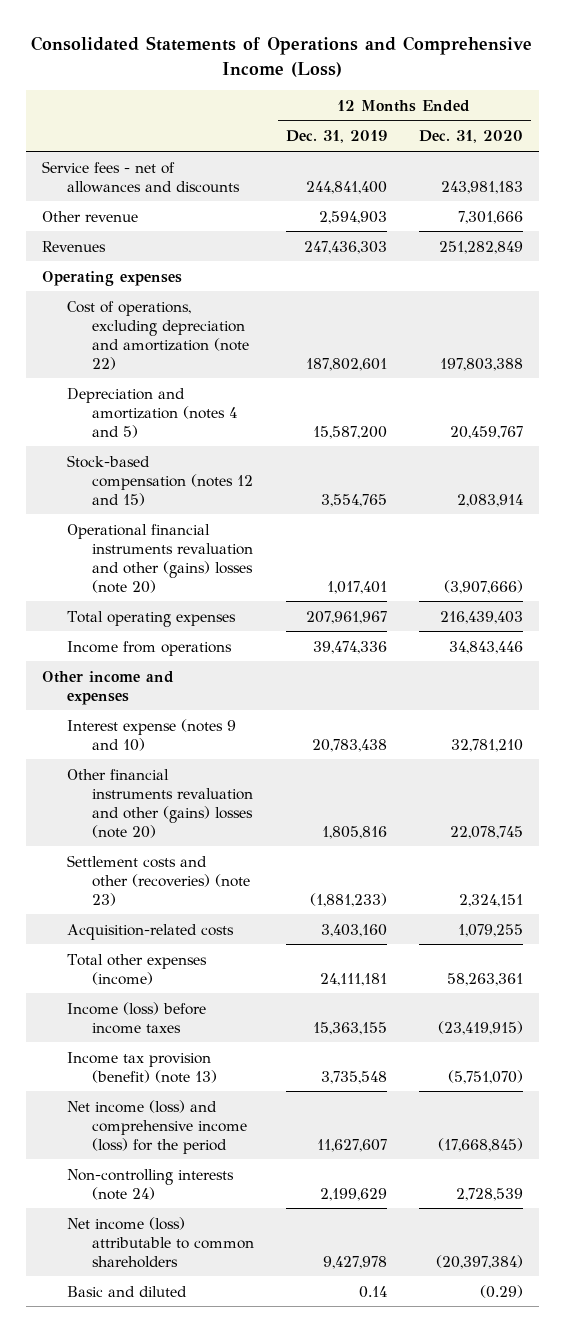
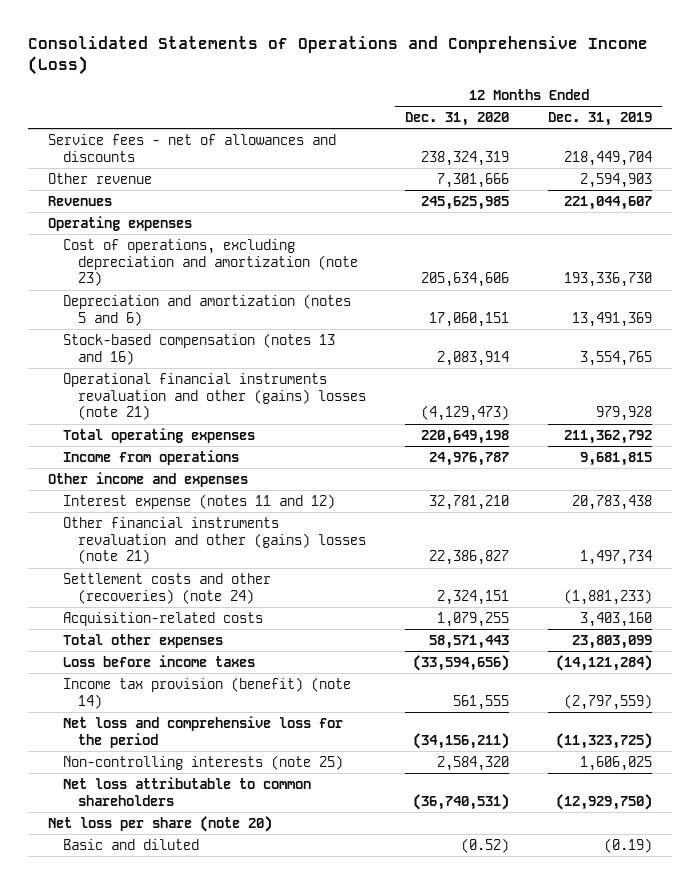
- | 12 Months Ended Dec. 31, 2019 | 12 Months Ended Dec. 31, 2020
+ | 12 Months Ended Dec. 31, 2020 | 12 Months Ended Dec. 31, 2019
- Service fees - net of allowances and discounts | 244,841,400 | 243,981,183
+ Service fees - net of allowances and discounts | 238,324,319 | 218,449,704
- Revenues | 247,436,303 | 251,282,849
+ Revenues | 245,625,985 | 221,044,607
- Cost of operations, excluding depreciation and amortization (note 22) | 187,802,601 | 197,803,388
- Depreciation and amortization (notes 4 and 5) | 15,587,200 | 20,459,767
- Stock-based compensation (notes 12 and 15) | 3,554,765 | 2,083,914
- Operational financial instruments revaluation and other (gains) losses (note 20) | 1,017,401 | (3,907,666)
- Total operating expenses | 207,961,967 | 216,439,403
- Income from operations | 39,474,336 | 34,843,446
+ Cost of operations, excluding depreciation and amortization (note 23) | 205,634,606 | 193,336,730
+ Depreciation and amortization (notes 5 and 6) | 17,060,151 | 13,491,369
+ Stock-based compensation (notes 13 and 16) | 2,083,914 | 3,554,765
+ Operational financial instruments revaluation and other (gains) losses (note 21) | (4,129,473) | 979,928
+ Total operating expenses | 220,649,198 | 211,362,792
+ Income from operations | 24,976,787 | 9,681,815
- Interest expense (notes 9 and 10) | 20,783,438 | 32,781,210
- Other financial instruments revaluation and other (gains) losses (note 20) | 1,805,816 | 22,078,745
- Settlement costs and other (recoveries) (note 23) | (1,881,233) | 2,324,151
+ Interest expense (notes 11 and 12) | 32,781,210 | 20,783,438
+ Other financial instruments revaluation and other (gains) losses (note 21) | 22,386,827 | 1,497,734
+ Settlement costs and other (recoveries) (note 24) | 2,324,151 | (1,881,233)
- Total other expenses (income) | 24,111,181 | 58,263,361
- Income (loss) before income taxes | 15,363,155 | (23,419,915)
- Income tax provision (benefit) (note 13) | 3,735,548 | (5,751,070)
- Net income (loss) and comprehensive income (loss) for the period | 11,627,607 | (17,668,845)
- Non-controlling interests (note 24) | 2,199,629 | 2,728,539
- Net income (loss) attributable to common shareholders | 9,427,978 | (20,397,384)
- Basic and diluted | 0.14 | (0.29)
+ Total other expenses | 58,571,443 | 23,803,099
+ Loss before income taxes | (33,594,656) | (14,121,284)
+ Income tax provision (benefit) (note 14) | 561,555 | (2,797,559)
+ Net loss and comprehensive loss for the period | (34,156,211) | (11,323,725)
+ Non-controlling interests (note 25) | 2,584,320 | 1,606,025
+ Net loss attributable to common shareholders | (36,740,531) | (12,929,750)
+ Net loss per share (note 20)
+ Basic and diluted | (0.52) | (0.19)

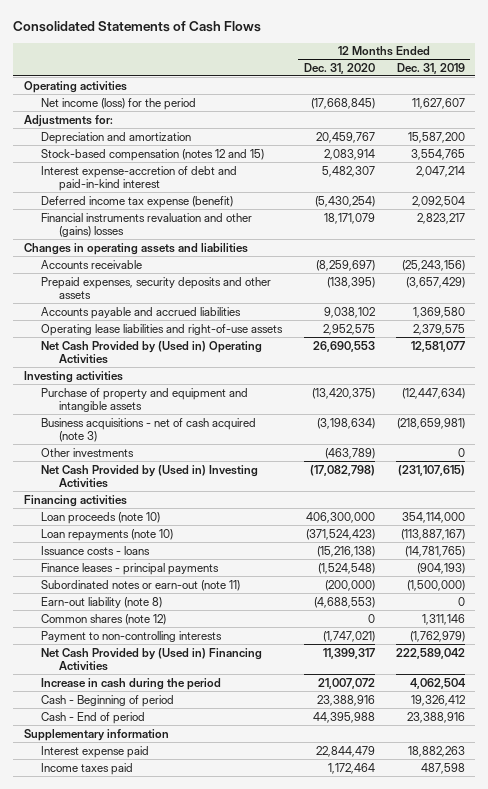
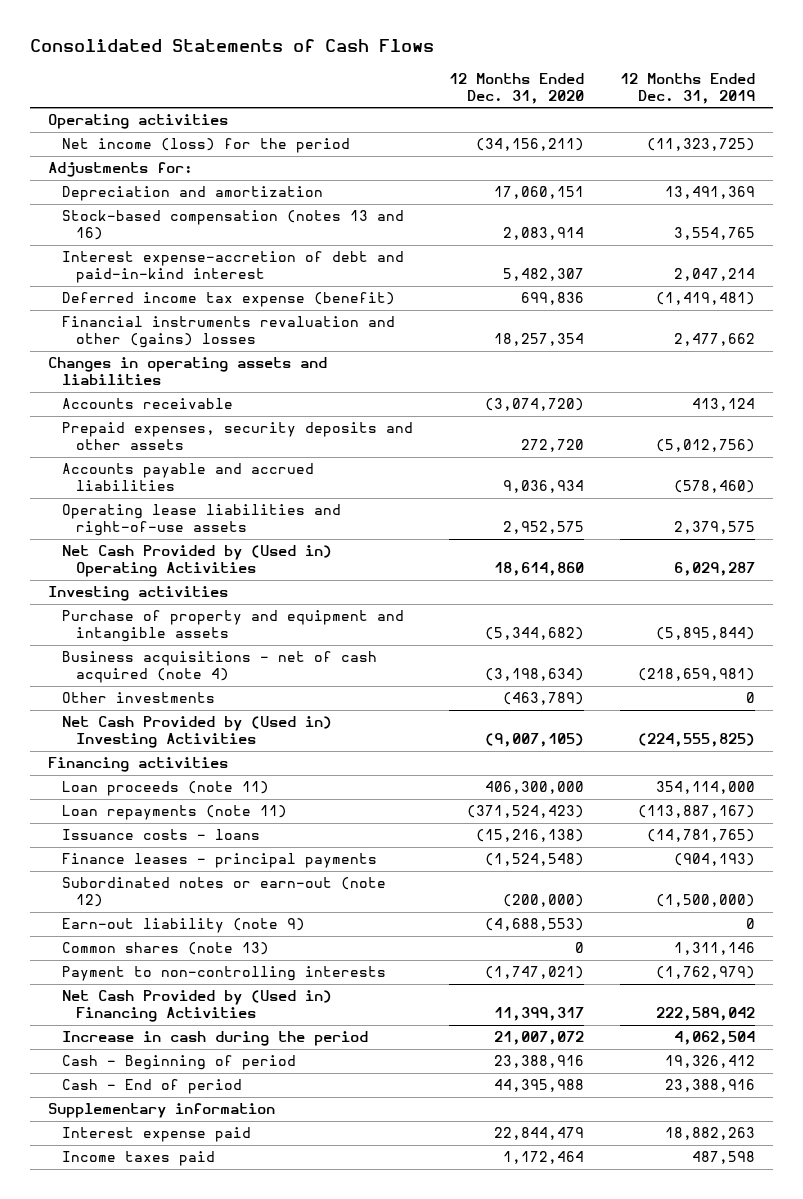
- Net income (loss) for the period | (17,668,845) | 11,627,607
+ Net income (loss) for the period | (34,156,211) | (11,323,725)
- Depreciation and amortization | 20,459,767 | 15,587,200
- Stock-based compensation (notes 12 and 15) | 2,083,914 | 3,554,765
+ Depreciation and amortization | 17,060,151 | 13,491,369
+ Stock-based compensation (notes 13 and 16) | 2,083,914 | 3,554,765
- Deferred income tax expense (benefit) | (5,430,254) | 2,092,504
- Financial instruments revaluation and other (gains) losses | 18,171,079 | 2,823,217
+ Deferred income tax expense (benefit) | 699,836 | (1,419,481)
+ Financial instruments revaluation and other (gains) losses | 18,257,354 | 2,477,662
- Accounts receivable | (8,259,697) | (25,243,156)
- Prepaid expenses, security deposits and other assets | (138,395) | (3,657,429)
- Accounts payable and accrued liabilities | 9,038,102 | 1,369,580
+ Accounts receivable | (3,074,720) | 413,124
+ Prepaid expenses, security deposits and other assets | 272,720 | (5,012,756)
+ Accounts payable and accrued liabilities | 9,036,934 | (578,460)
- Net Cash Provided by (Used in) Operating Activities | 26,690,553 | 12,581,077
+ Net Cash Provided by (Used in) Operating Activities | 18,614,860 | 6,029,287
- Purchase of property and equipment and intangible assets | (13,420,375) | (12,447,634)
- Business acquisitions - net of cash acquired (note 3) | (3,198,634) | (218,659,981)
+ Purchase of property and equipment and intangible assets | (5,344,682) | (5,895,844)
+ Business acquisitions - net of cash acquired (note 4) | (3,198,634) | (218,659,981)
- Net Cash Provided by (Used in) Investing Activities | (17,082,798) | (231,107,615)
+ Net Cash Provided by (Used in) Investing Activities | (9,007,105) | (224,555,825)
- Loan proceeds (note 10) | 406,300,000 | 354,114,000
- Loan repayments (note 10) | (371,524,423) | (113,887,167)
+ Loan proceeds (note 11) | 406,300,000 | 354,114,000
+ Loan repayments (note 11) | (371,524,423) | (113,887,167)
- Subordinated notes or earn-out (note 11) | (200,000) | (1,500,000)
- Earn-out liability (note 8) | (4,688,553) | 0
- Common shares (note 12) | 0 | 1,311,146
+ Subordinated notes or earn-out (note 12) | (200,000) | (1,500,000)
+ Earn-out liability (note 9) | (4,688,553) | 0
+ Common shares (note 13) | 0 | 1,311,146

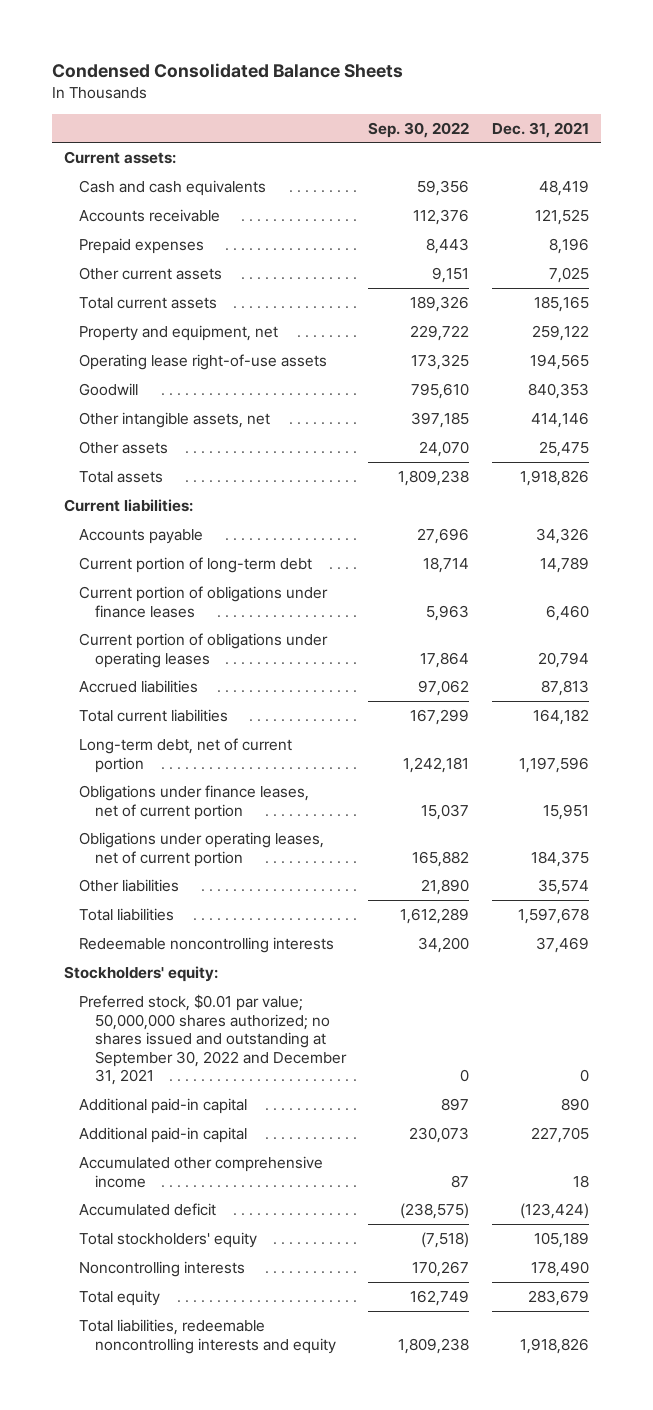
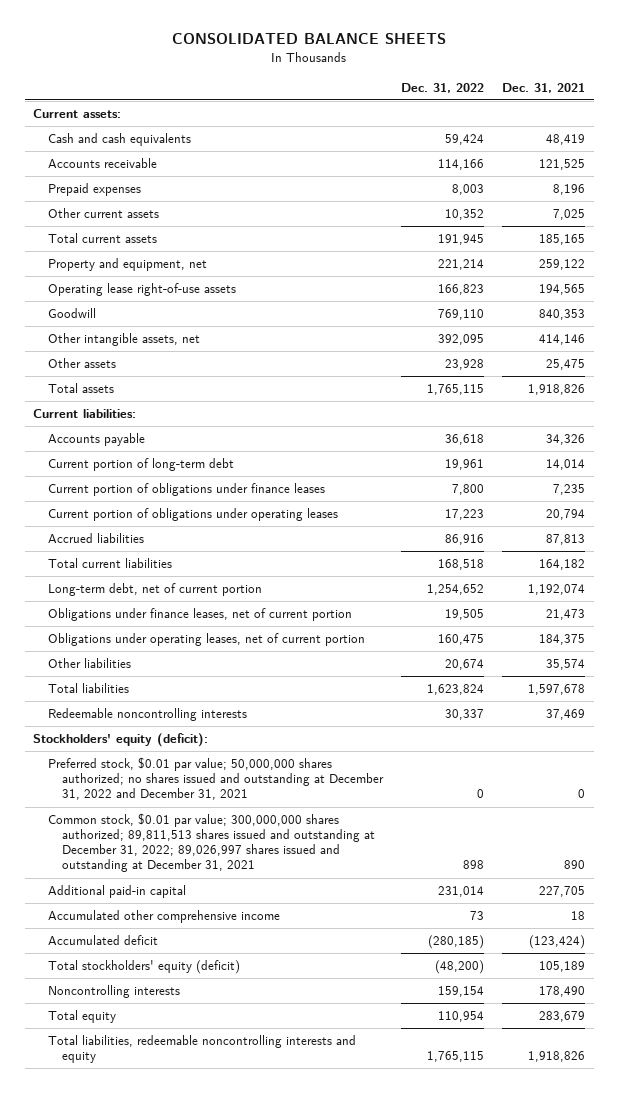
- Condensed Consolidated Balance Sheets
+ CONSOLIDATED BALANCE SHEETS
- | Sep. 30, 2022 | Dec. 31, 2021
+ | Dec. 31, 2022 | Dec. 31, 2021
- Current portion of long-term debt | 18,714 | 14,789
- Current portion of obligations under finance leases | 5,963 | 6,460
+ Current portion of long-term debt | 19,961 | 14,014
+ Current portion of obligations under finance leases | 7,800 | 7,235
- Long-term debt, net of current portion | 1,242,181 | 1,197,596
- Obligations under finance leases, net of current portion | 15,037 | 15,951
+ Long-term debt, net of current portion | 1,254,652 | 1,192,074
+ Obligations under finance leases, net of current portion | 19,505 | 21,473
- Stockholders' equity:
- Preferred stock, $0.01 par value; 50,000,000 shares authorized; no shares issued and outstanding at September 30, 2022 and December 31, 2021 | 0 | 0
- Additional paid-in capital | 897 | 890
+ Stockholders' equity (deficit):
+ Preferred stock, $0.01 par value; 50,000,000 shares authorized; no shares issued and outstanding at December 31, 2022 and December 31, 2021 | 0 | 0
+ Common stock, $0.01 par value; 300,000,000 shares authorized; 89,811,513 shares issued and outstanding at December 31, 2022; 89,026,997 shares issued and outstanding at December 31, 2021 | 898 | 890
- Total stockholders' equity | (7,518) | 105,189
+ Total stockholders' equity (deficit) | (48,200) | 105,189

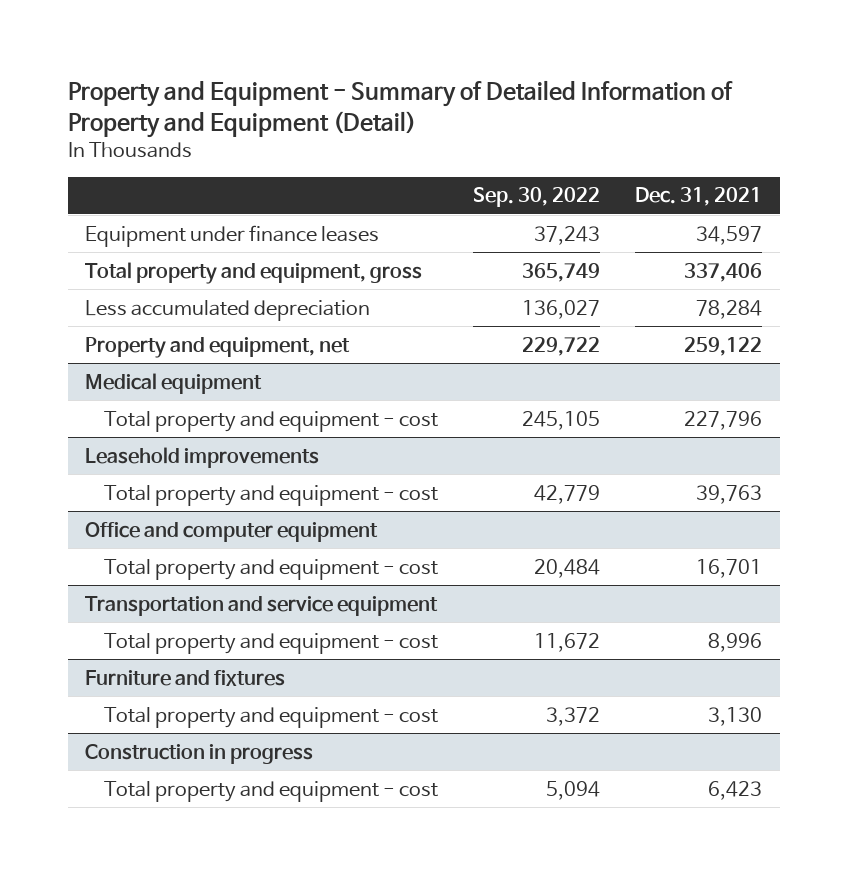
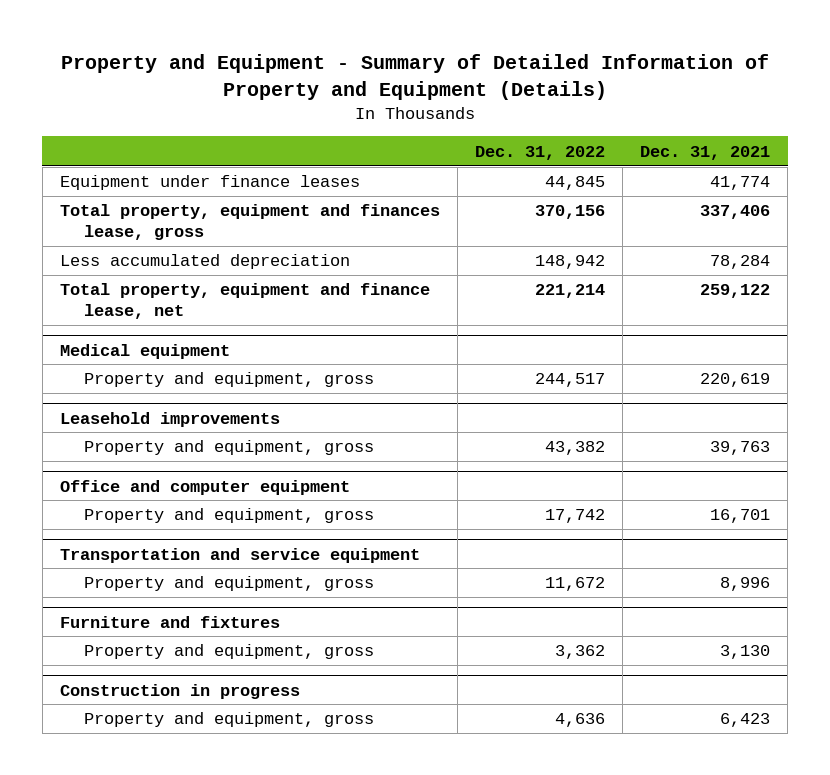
- Property and Equipment - Summary of Detailed Information of Property and Equipment (Detail)
+ Property and Equipment - Summary of Detailed Information of Property and Equipment (Details)
- | Sep. 30, 2022 | Dec. 31, 2021
+ | Dec. 31, 2022 | Dec. 31, 2021
- Equipment under finance leases | 37,243 | 34,597
- Total property and equipment, gross | 365,749 | 337,406
+ Equipment under finance leases | 44,845 | 41,774
+ Total property, equipment and finances lease, gross | 370,156 | 337,406
- Property and equipment, net | 229,722 | 259,122
+ Total property, equipment and finance lease, net | 221,214 | 259,122
@ Medical equipment
- Total property and equipment - cost | 245,105 | 227,796
+ Property and equipment, gross | 244,517 | 220,619
@ Leasehold improvements
- Total property and equipment - cost | 42,779 | 39,763
+ Property and equipment, gross | 43,382 | 39,763
@ Office and computer equipment
- Total property and equipment - cost | 20,484 | 16,701
+ Property and equipment, gross | 17,742 | 16,701
@ Transportation and service equipment
- Total property and equipment - cost | 11,672 | 8,996
+ Property and equipment, gross | 11,672 | 8,996
@ Furniture and fixtures
- Total property and equipment - cost | 3,372 | 3,130
+ Property and equipment, gross | 3,362 | 3,130
@ Construction in progress
- Total property and equipment - cost | 5,094 | 6,423
+ Property and equipment, gross | 4,636 | 6,423

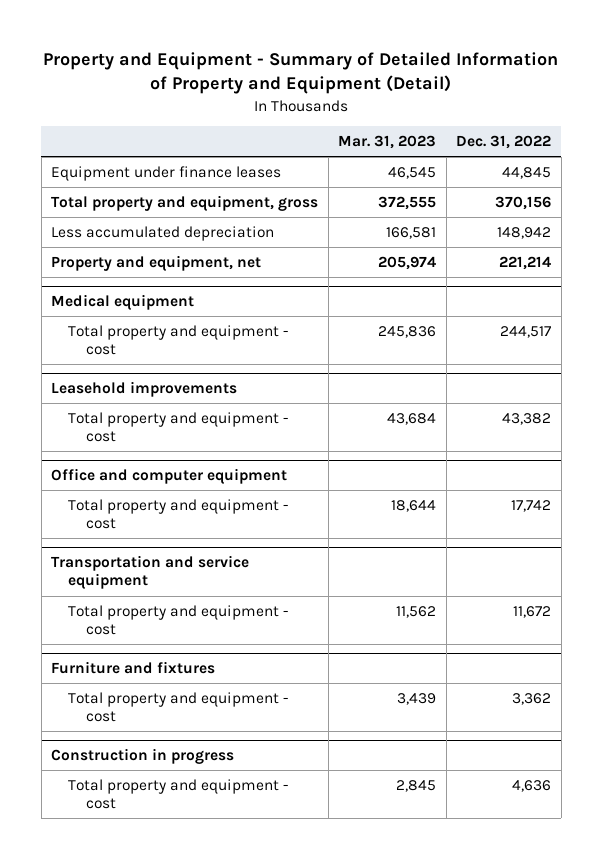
- Property and Equipment - Summary of Detailed Information of Property and Equipment (Details)
+ Property and Equipment - Summary of Detailed Information of Property and Equipment (Detail)
- | Dec. 31, 2022 | Dec. 31, 2021
+ | Mar. 31, 2023 | Dec. 31, 2022
- Total property, equipment and finances lease, gross | 370,156 | 337,406
+ Total property and equipment, gross | 372,555 | 370,156
- Total property, equipment and finance lease, net | 221,214 | 259,122
+ Property and equipment, net | 205,974 | 221,214
@ Medical equipment
- Property and equipment, gross | 244,517 | 220,619
+ Total property and equipment - cost | 245,836 | 244,517
@ Leasehold improvements
- Property and equipment, gross | 43,382 | 39,763
+ Total property and equipment - cost | 43,684 | 43,382
@ Office and computer equipment
- Property and equipment, gross | 17,742 | 16,701
+ Total property and equipment - cost | 18,644 | 17,742
@ Transportation and service equipment
- Property and equipment, gross | 11,672 | 8,996
+ Total property and equipment - cost | 11,562 | 11,672
@ Furniture and fixtures
- Property and equipment, gross | 3,362 | 3,130
+ Total property and equipment - cost | 3,439 | 3,362
@ Construction in progress
- Property and equipment, gross | 4,636 | 6,423
+ Total property and equipment - cost | 2,845 | 4,636

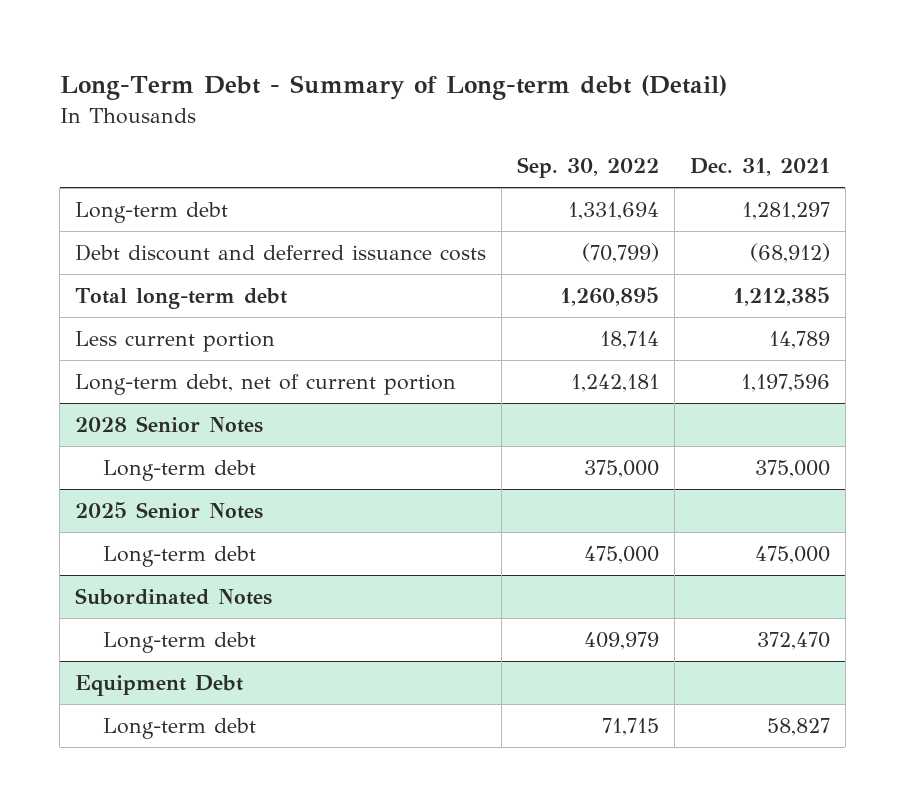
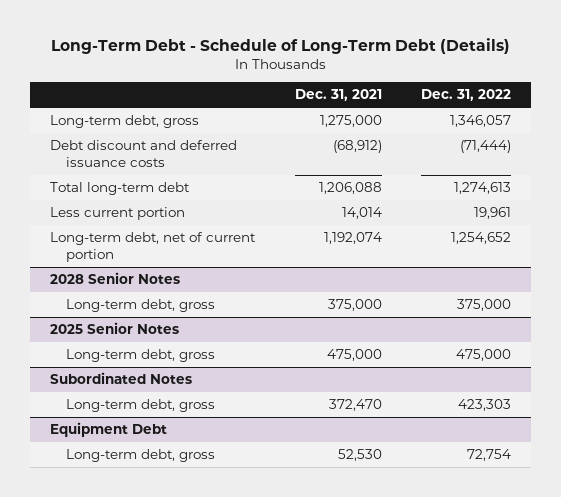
- Long-Term Debt - Summary of Long-term debt (Detail)
+ Long-Term Debt - Schedule of Long-Term Debt (Details)
- | Sep. 30, 2022 | Dec. 31, 2021
+ | Dec. 31, 2021 | Dec. 31, 2022
- Long-term debt | 1,331,694 | 1,281,297
+ Long-term debt, gross | 1,275,000 | 1,346,057
- Total long-term debt | 1,260,895 | 1,212,385
- Less current portion | 18,714 | 14,789
- Long-term debt, net of current portion | 1,242,181 | 1,197,596
+ Total long-term debt | 1,206,088 | 1,274,613
+ Less current portion | 14,014 | 19,961
+ Long-term debt, net of current portion | 1,192,074 | 1,254,652
@ 2028 Senior Notes
- Long-term debt | 375,000 | 375,000
+ Long-term debt, gross | 375,000 | 375,000
@ 2025 Senior Notes
- Long-term debt | 475,000 | 475,000
+ Long-term debt, gross | 475,000 | 475,000
@ Subordinated Notes
- Long-term debt | 409,979 | 372,470
+ Long-term debt, gross | 372,470 | 423,303
@ Equipment Debt
- Long-term debt | 71,715 | 58,827
+ Long-term debt, gross | 52,530 | 72,754

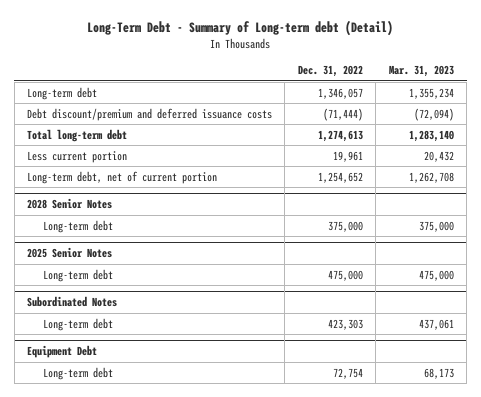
- Long-Term Debt - Schedule of Long-Term Debt (Details)
+ Long-Term Debt - Summary of Long-term debt (Detail)
- | Dec. 31, 2021 | Dec. 31, 2022
+ | Dec. 31, 2022 | Mar. 31, 2023
- Long-term debt, gross | 1,275,000 | 1,346,057
- Debt discount and deferred issuance costs | (68,912) | (71,444)
+ Long-term debt | 1,346,057 | 1,355,234
+ Debt discount/premium and deferred issuance costs | (71,444) | (72,094)
@ 2028 Senior Notes
- Long-term debt, gross | 375,000 | 375,000
+ Long-term debt | 375,000 | 375,000
@ 2025 Senior Notes
- Long-term debt, gross | 475,000 | 475,000
+ Long-term debt | 475,000 | 475,000
@ Subordinated Notes
- Long-term debt, gross | 372,470 | 423,303
+ Long-term debt | 423,303 | 437,061
@ Equipment Debt
- Long-term debt, gross | 52,530 | 72,754
+ Long-term debt | 72,754 | 68,173

